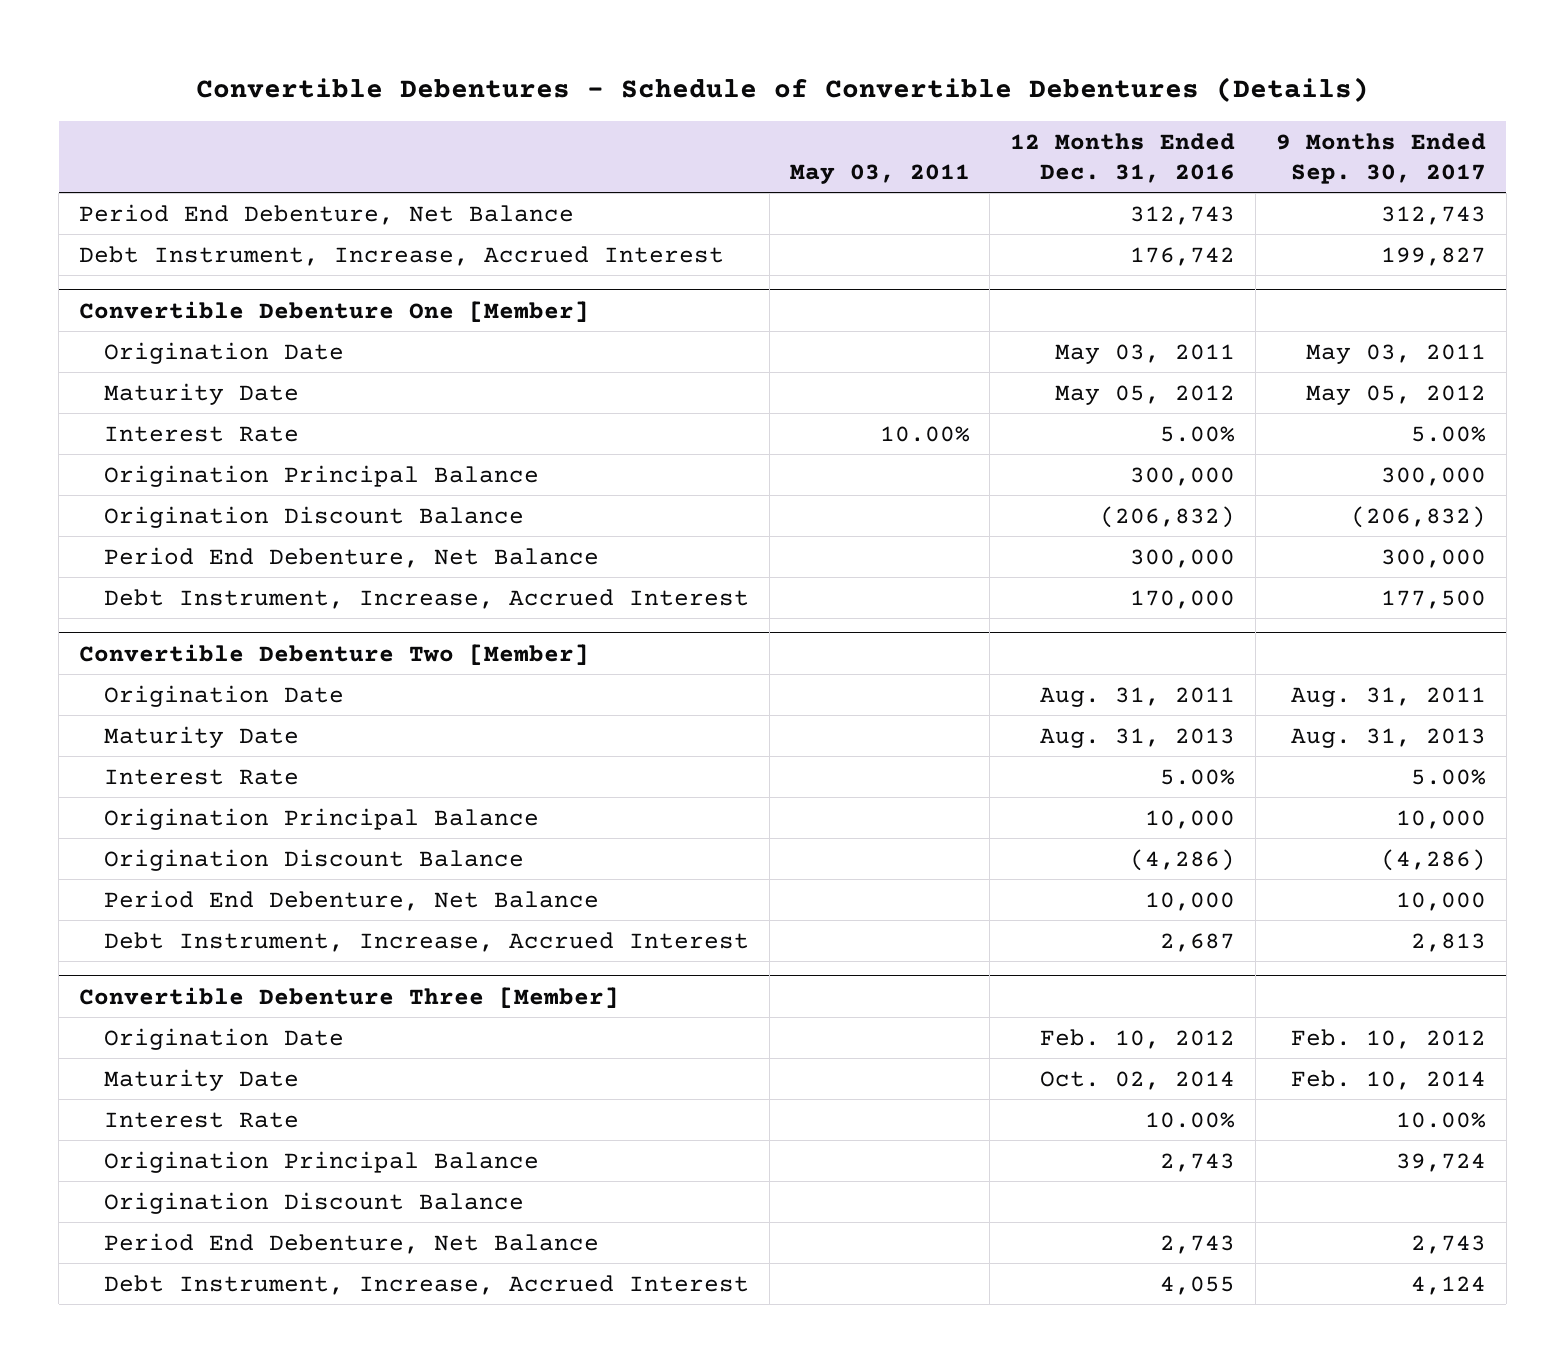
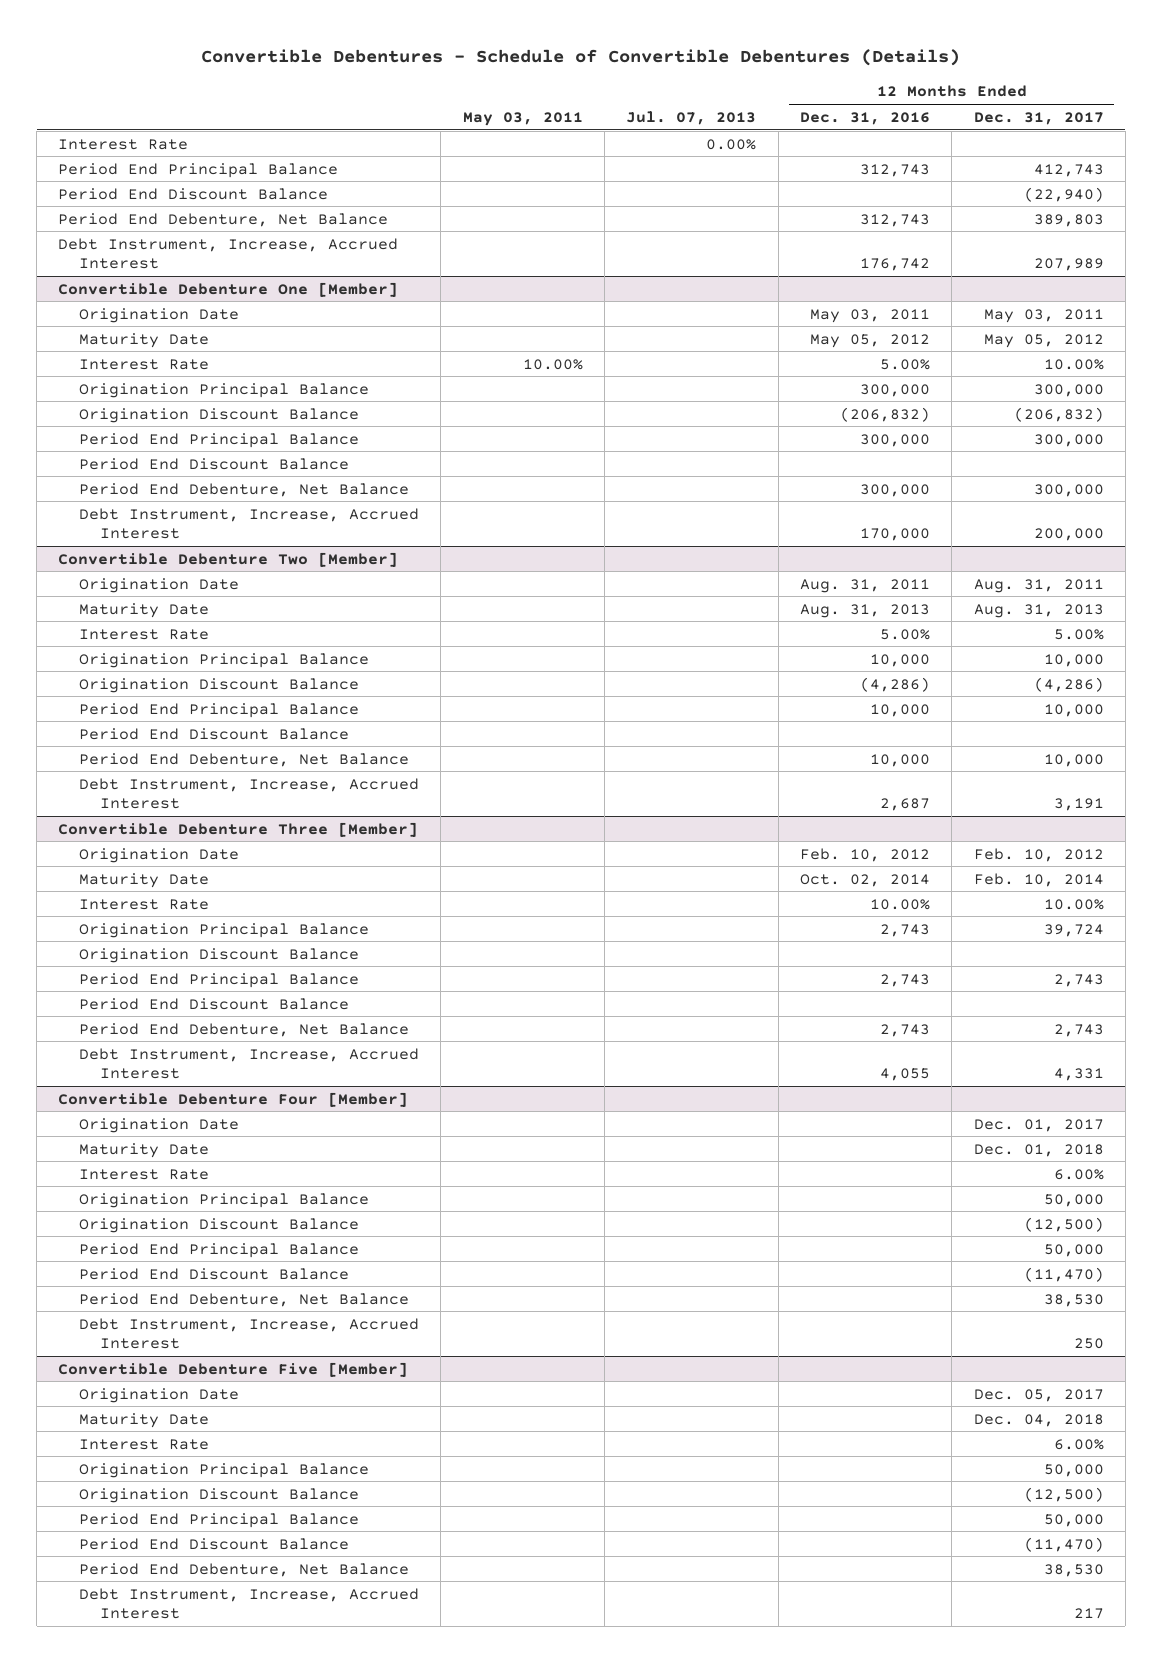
- | May 03, 2011 | 12 Months Ended Dec. 31, 2016 | 9 Months Ended Sep. 30, 2017
+ | May 03, 2011 | Jul. 07, 2013 | 12 Months Ended Dec. 31, 2016 | 12 Months Ended Dec. 31, 2017
+ Interest Rate | | 0.00% | |
+ Period End Principal Balance | | | 312,743 | 412,743
+ Period End Discount Balance | | | | (22,940)
@ Convertible Debenture One [Member]
+ Period End Principal Balance | | | 300,000 | 300,000
+ Period End Discount Balance
@ Convertible Debenture Two [Member]
+ Period End Principal Balance | | | 10,000 | 10,000
+ Period End Discount Balance
@ Convertible Debenture Three [Member]
+ Period End Principal Balance | | | 2,743 | 2,743
+ Period End Discount Balance
+ Convertible Debenture Four [Member]
+ Origination Date | | | | Dec. 01, 2017
+ Maturity Date | | | | Dec. 01, 2018
+ Interest Rate | | | | 6.00%
+ Origination Principal Balance | | | | 50,000
+ Origination Discount Balance | | | | (12,500)
+ Period End Principal Balance | | | | 50,000
+ Period End Discount Balance | | | | (11,470)
+ Period End Debenture, Net Balance | | | | 38,530
+ Debt Instrument, Increase, Accrued Interest | | | | 250
+ Convertible Debenture Five [Member]
+ Origination Date | | | | Dec. 05, 2017
+ Maturity Date | | | | Dec. 04, 2018
+ Interest Rate | | | | 6.00%
+ Origination Principal Balance | | | | 50,000
+ Origination Discount Balance | | | | (12,500)
+ Period End Principal Balance | | | | 50,000
+ Period End Discount Balance | | | | (11,470)
+ Period End Debenture, Net Balance | | | | 38,530
+ Debt Instrument, Increase, Accrued Interest | | | | 217

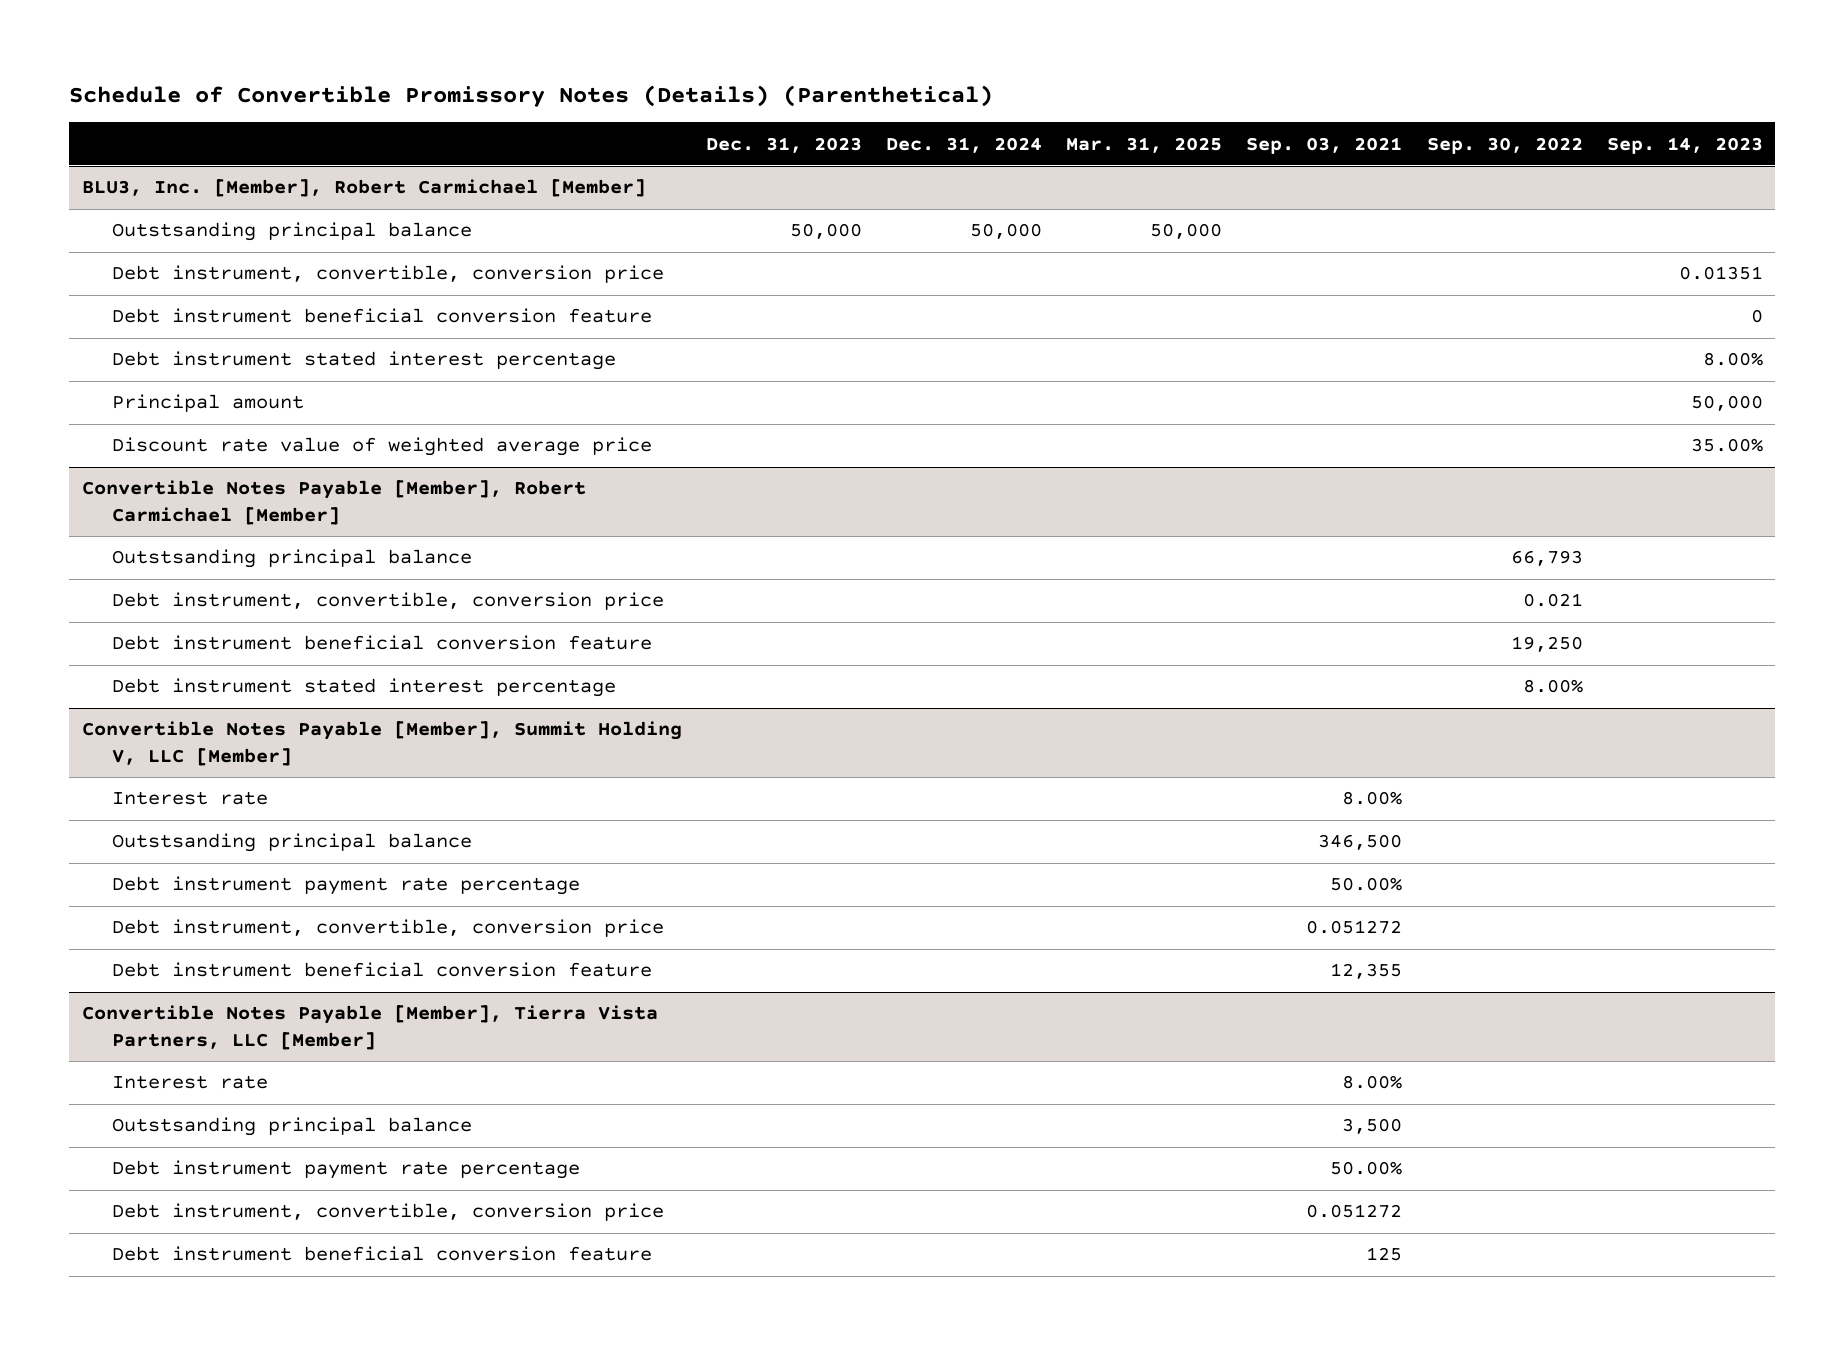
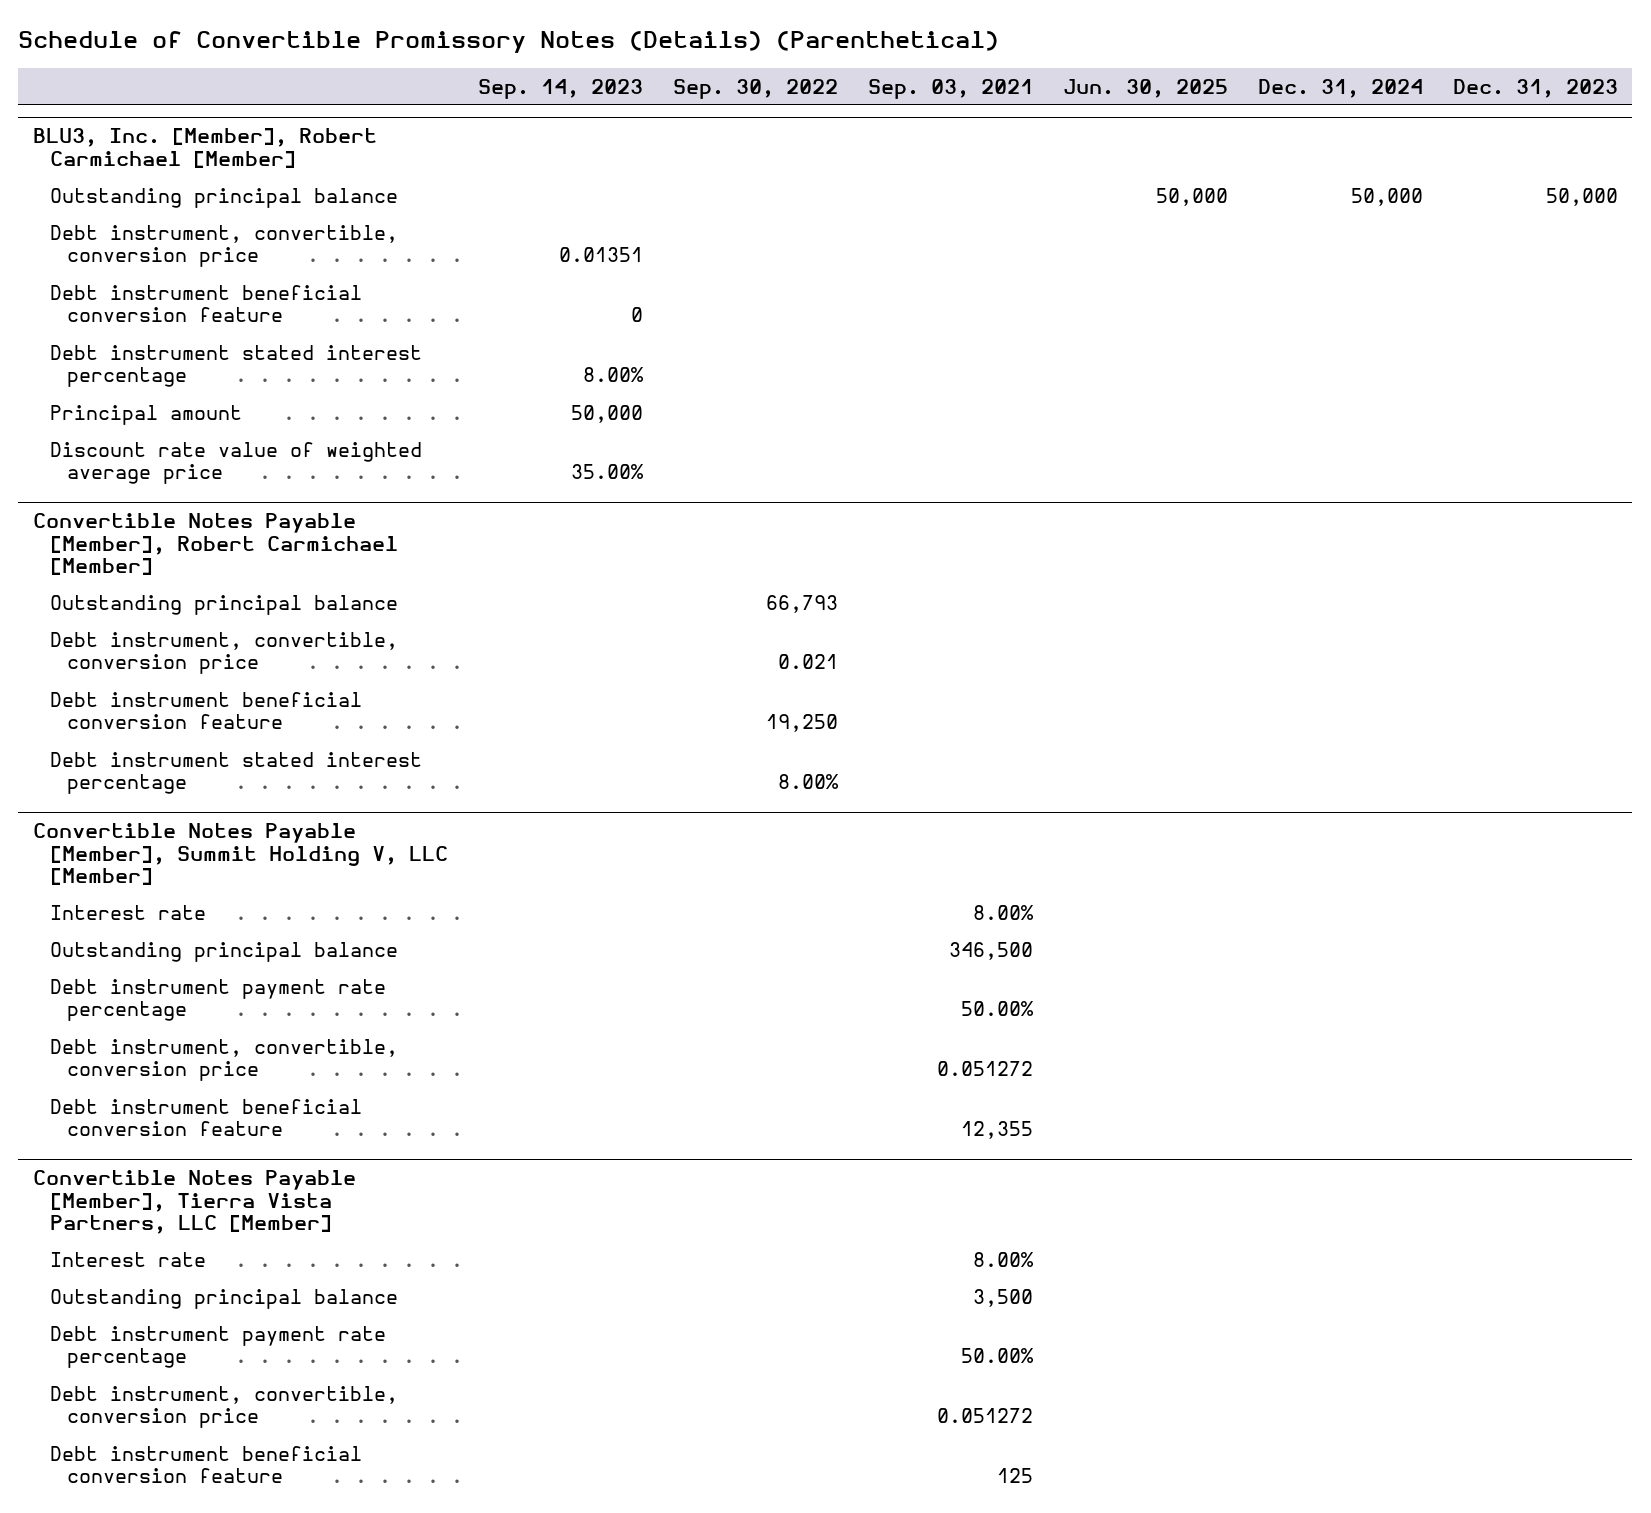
- | Dec. 31, 2023 | Dec. 31, 2024 | Mar. 31, 2025 | Sep. 03, 2021 | Sep. 30, 2022 | Sep. 14, 2023
+ | Sep. 14, 2023 | Sep. 30, 2022 | Sep. 03, 2021 | Jun. 30, 2025 | Dec. 31, 2024 | Dec. 31, 2023
@ BLU3, Inc. [Member], Robert Carmichael [Member]
- Outstsanding principal balance | 50,000 | 50,000 | 50,000 | | |
+ Outstanding principal balance | | | | 50,000 | 50,000 | 50,000
@ Convertible Notes Payable [Member], Robert Carmichael [Member]
- Outstsanding principal balance | | | | | 66,793 |
+ Outstanding principal balance | | 66,793 | | | |
@ Convertible Notes Payable [Member], Summit Holding V, LLC [Member]
- Outstsanding principal balance | | | | 346,500 | |
+ Outstanding principal balance | | | 346,500 | | |
@ Convertible Notes Payable [Member], Tierra Vista Partners, LLC [Member]
- Outstsanding principal balance | | | | 3,500 | |
+ Outstanding principal balance | | | 3,500 | | |

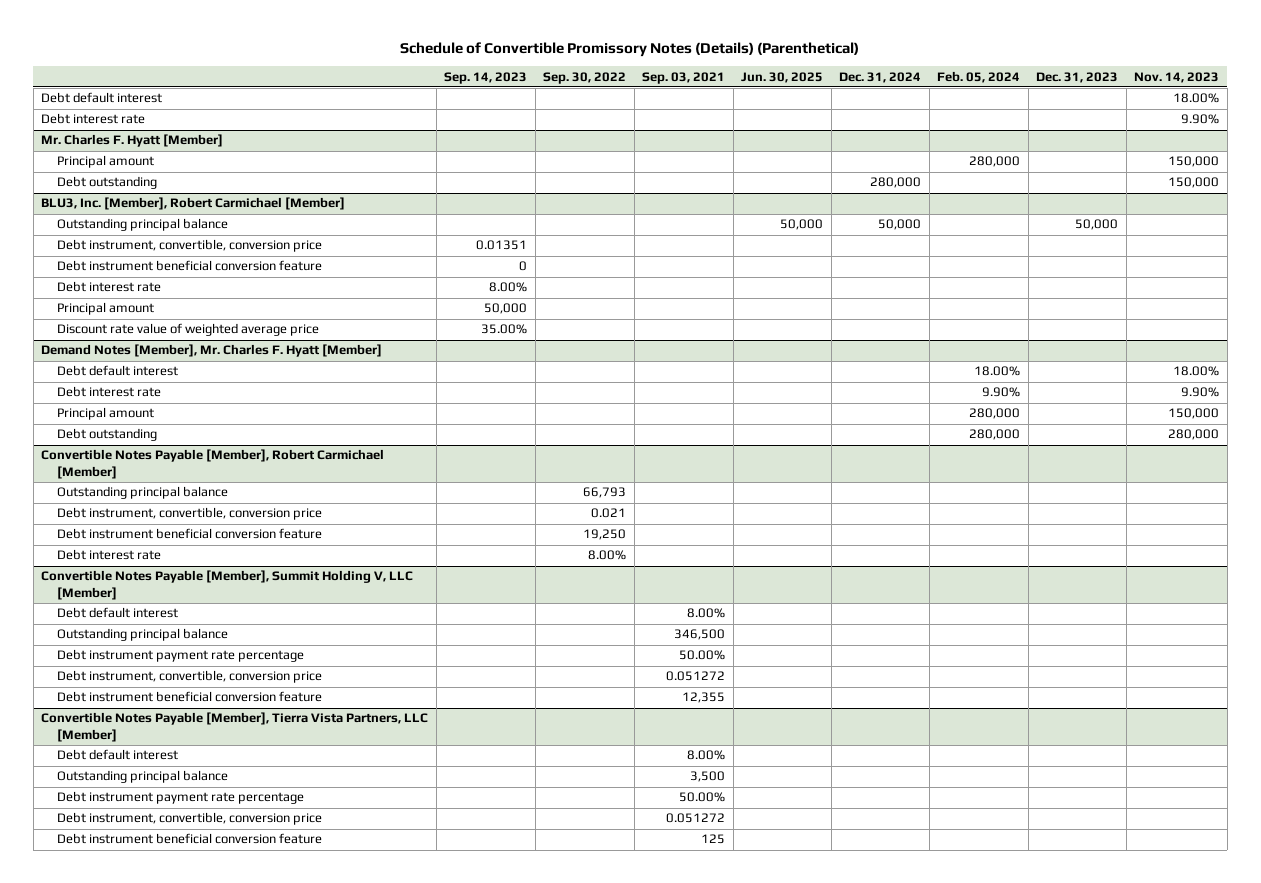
- | Sep. 14, 2023 | Sep. 30, 2022 | Sep. 03, 2021 | Jun. 30, 2025 | Dec. 31, 2024 | Dec. 31, 2023
+ | Sep. 14, 2023 | Sep. 30, 2022 | Sep. 03, 2021 | Jun. 30, 2025 | Dec. 31, 2024 | Feb. 05, 2024 | Dec. 31, 2023 | Nov. 14, 2023
+ Debt default interest | | | | | | | | 18.00%
+ Debt interest rate | | | | | | | | 9.90%
+ Mr. Charles F. Hyatt [Member]
+ Principal amount | | | | | | 280,000 | | 150,000
+ Debt outstanding | | | | | 280,000 | | | 150,000
@ BLU3, Inc. [Member], Robert Carmichael [Member]
- Debt instrument stated interest percentage | 8.00% | | | | |
+ Debt interest rate | 8.00% | | | | | | |
+ Demand Notes [Member], Mr. Charles F. Hyatt [Member]
+ Debt default interest | | | | | | 18.00% | | 18.00%
+ Debt interest rate | | | | | | 9.90% | | 9.90%
+ Principal amount | | | | | | 280,000 | | 150,000
+ Debt outstanding | | | | | | 280,000 | | 280,000
@ Convertible Notes Payable [Member], Robert Carmichael [Member]
- Debt instrument stated interest percentage | | 8.00% | | | |
+ Debt interest rate | | 8.00% | | | | | |
@ Convertible Notes Payable [Member], Summit Holding V, LLC [Member]
- Interest rate | | | 8.00% | | |
+ Debt default interest | | | 8.00% | | | | |
@ Convertible Notes Payable [Member], Tierra Vista Partners, LLC [Member]
- Interest rate | | | 8.00% | | |
+ Debt default interest | | | 8.00% | | | | |

